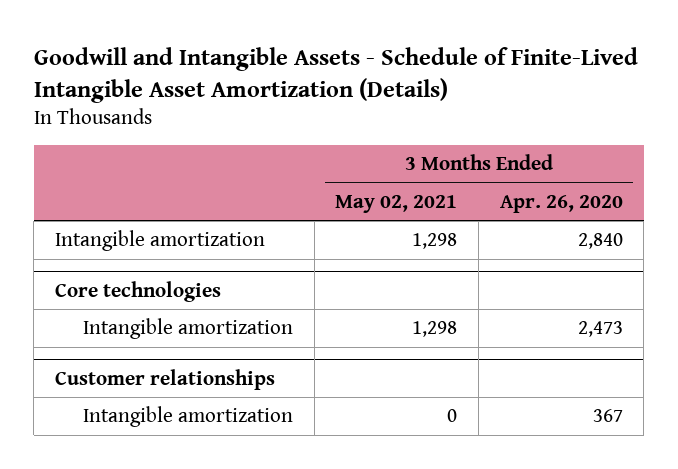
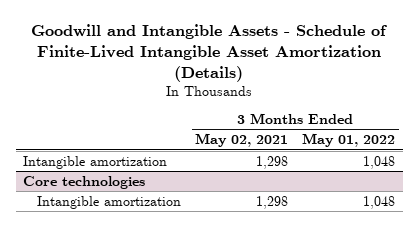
- | 3 Months Ended May 02, 2021 | 3 Months Ended Apr. 26, 2020
+ | 3 Months Ended May 02, 2021 | 3 Months Ended May 01, 2022
- Customer relationships
- Intangible amortization | 0 | 367

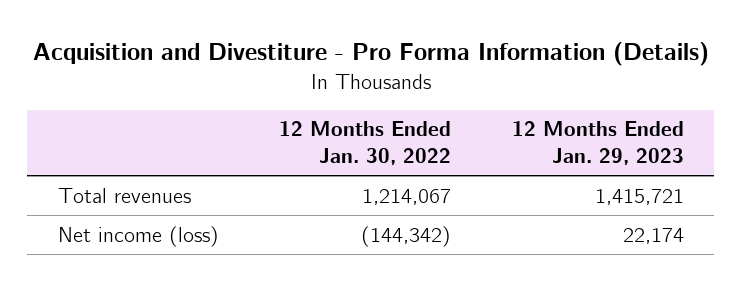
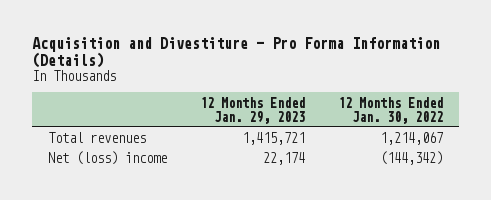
- | 12 Months Ended Jan. 30, 2022 | 12 Months Ended Jan. 29, 2023
+ | 12 Months Ended Jan. 29, 2023 | 12 Months Ended Jan. 30, 2022
- Net income (loss) | (144,342) | 22,174
+ Net (loss) income | 22,174 | (144,342)

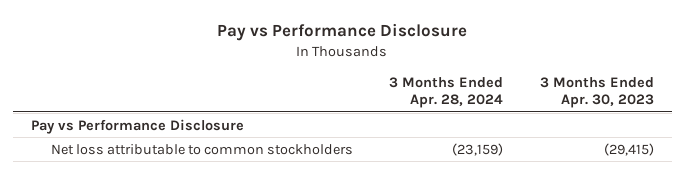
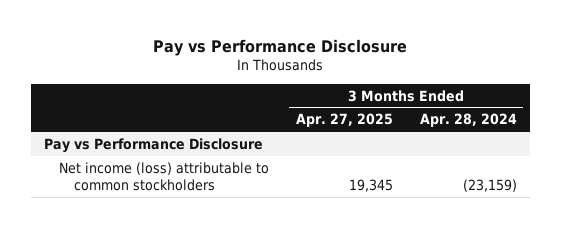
- | 3 Months Ended Apr. 28, 2024 | 3 Months Ended Apr. 30, 2023
+ | 3 Months Ended Apr. 27, 2025 | 3 Months Ended Apr. 28, 2024
- Net loss attributable to common stockholders | (23,159) | (29,415)
+ Net income (loss) attributable to common stockholders | 19,345 | (23,159)

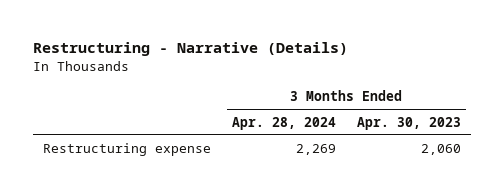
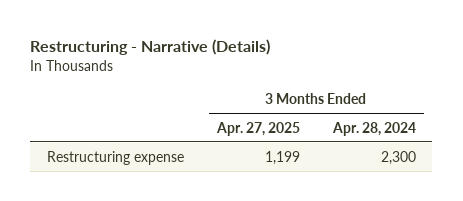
- | 3 Months Ended Apr. 28, 2024 | 3 Months Ended Apr. 30, 2023
+ | 3 Months Ended Apr. 27, 2025 | 3 Months Ended Apr. 28, 2024
- Restructuring expense | 2,269 | 2,060
+ Restructuring expense | 1,199 | 2,300

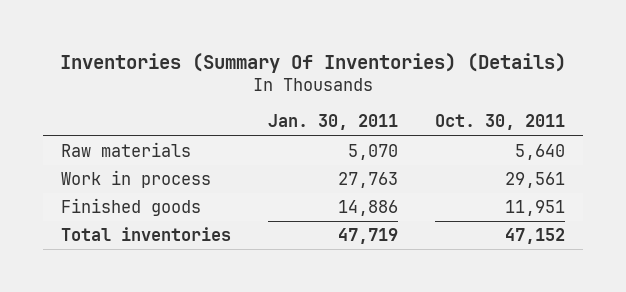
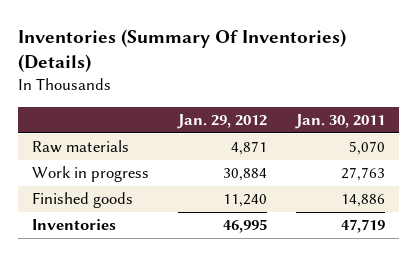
- | Jan. 30, 2011 | Oct. 30, 2011
+ | Jan. 29, 2012 | Jan. 30, 2011
- Work in process | 27,763 | 29,561
+ Work in progress | 30,884 | 27,763
- Total inventories | 47,719 | 47,152
+ Inventories | 46,995 | 47,719

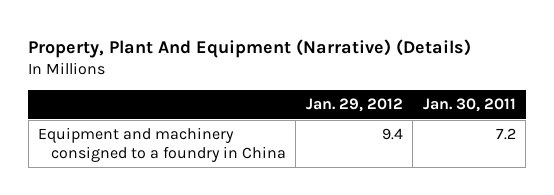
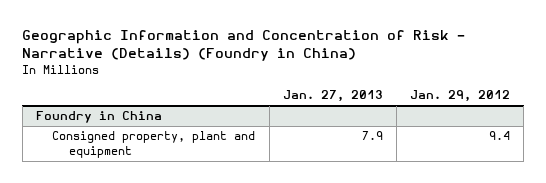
- Property, Plant And Equipment (Narrative) (Details)
+ Geographic Information and Concentration of Risk - Narrative (Details) (Foundry in China)
- | Jan. 29, 2012 | Jan. 30, 2011
+ | Jan. 27, 2013 | Jan. 29, 2012
- Equipment and machinery consigned to a foundry in China | 9.4 | 7.2
+ Foundry in China
+ Consigned property, plant and equipment | 7.9 | 9.4

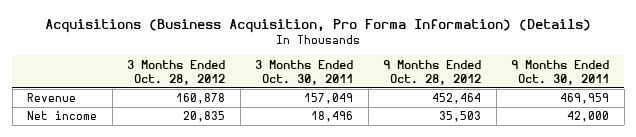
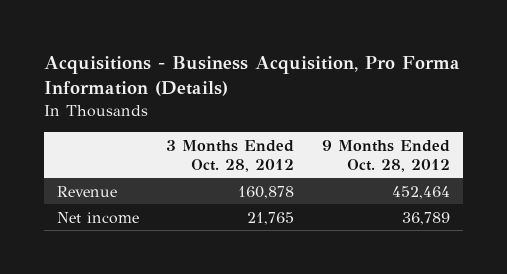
- Acquisitions (Business Acquisition, Pro Forma Information) (Details)
+ Acquisitions - Business Acquisition, Pro Forma Information (Details)
- | 3 Months Ended Oct. 28, 2012 | 3 Months Ended Oct. 30, 2011 | 9 Months Ended Oct. 28, 2012 | 9 Months Ended Oct. 30, 2011
+ | 3 Months Ended Oct. 28, 2012 | 9 Months Ended Oct. 28, 2012
- Net income | 20,835 | 18,496 | 35,503 | 42,000
+ Net income | 21,765 | 36,789

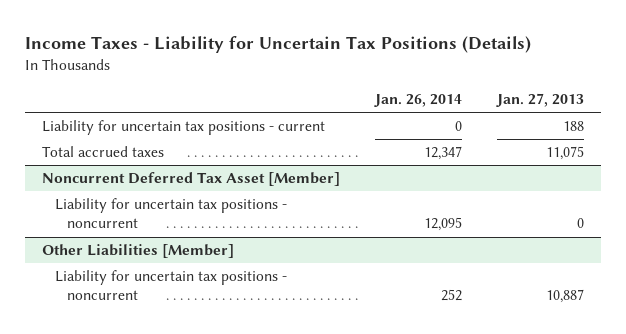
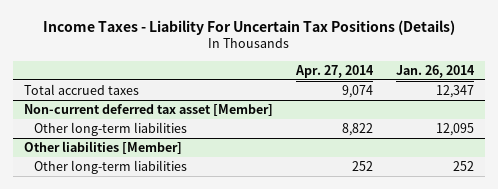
- Income Taxes - Liability for Uncertain Tax Positions (Details)
+ Income Taxes - Liability For Uncertain Tax Positions (Details)
- | Jan. 26, 2014 | Jan. 27, 2013
+ | Apr. 27, 2014 | Jan. 26, 2014
- Liability for uncertain tax positions - current | 0 | 188
- Noncurrent Deferred Tax Asset [Member]
- Liability for uncertain tax positions - noncurrent | 12,095 | 0
- Other Liabilities [Member]
- Liability for uncertain tax positions - noncurrent | 252 | 10,887
+ Non-current deferred tax asset [Member]
+ Other long-term liabilities | 8,822 | 12,095
+ Other liabilities [Member]
+ Other long-term liabilities | 252 | 252

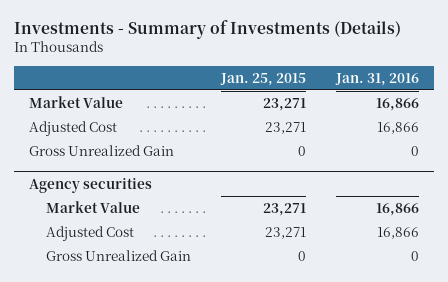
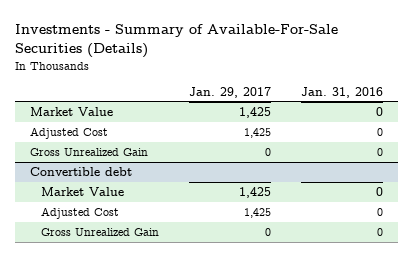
- Investments - Summary of Investments (Details)
+ Investments - Summary of Available-For-Sale Securities (Details)
- | Jan. 25, 2015 | Jan. 31, 2016
+ | Jan. 29, 2017 | Jan. 31, 2016
- Market Value | 23,271 | 16,866
- Adjusted Cost | 23,271 | 16,866
+ Market Value | 1,425 | 0
+ Adjusted Cost | 1,425 | 0
- Agency securities
- Market Value | 23,271 | 16,866
- Adjusted Cost | 23,271 | 16,866
+ Convertible debt
+ Market Value | 1,425 | 0
+ Adjusted Cost | 1,425 | 0

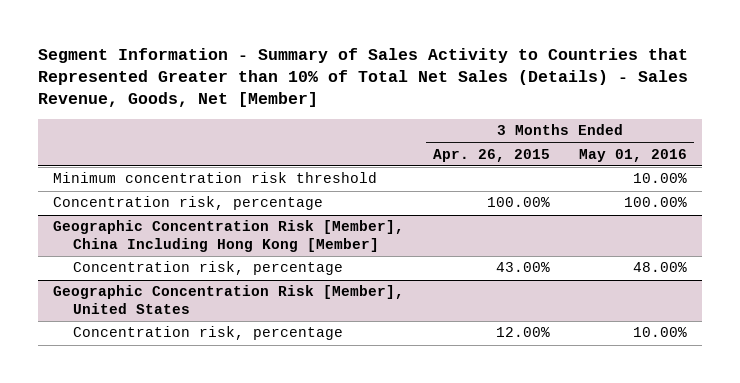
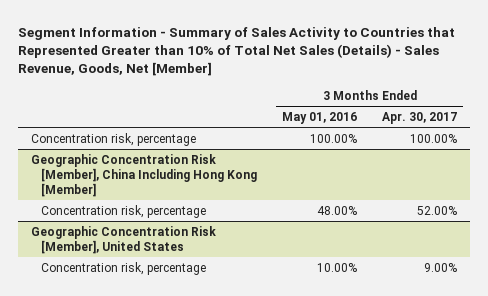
- | 3 Months Ended Apr. 26, 2015 | 3 Months Ended May 01, 2016
+ | 3 Months Ended May 01, 2016 | 3 Months Ended Apr. 30, 2017
- Minimum concentration risk threshold | | 10.00%

